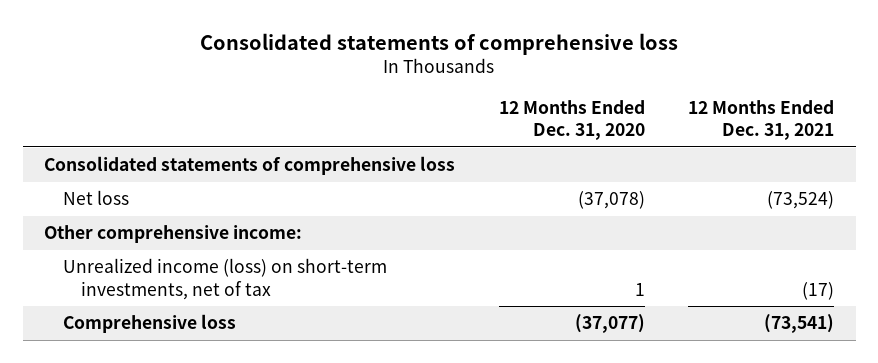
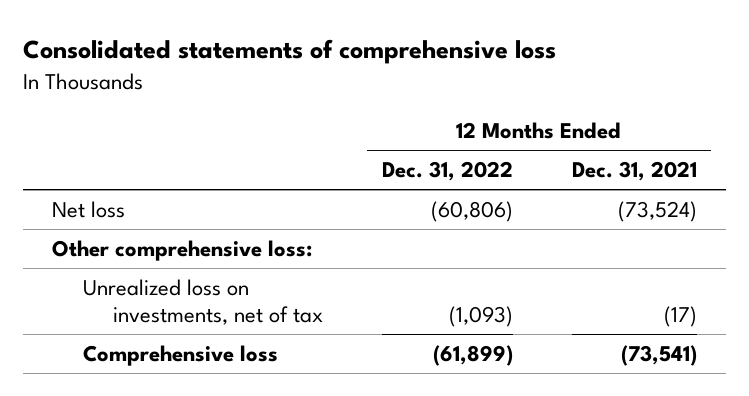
- | 12 Months Ended Dec. 31, 2020 | 12 Months Ended Dec. 31, 2021
+ | 12 Months Ended Dec. 31, 2022 | 12 Months Ended Dec. 31, 2021
- Consolidated statements of comprehensive loss
- Other comprehensive income:
- Unrealized income (loss) on short-term investments, net of tax | 1 | (17)
+ Other comprehensive loss:
+ Unrealized loss on investments, net of tax | (1,093) | (17)

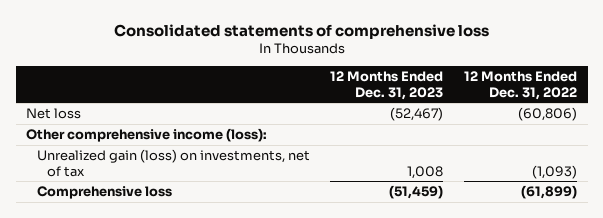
- | 12 Months Ended Dec. 31, 2022 | 12 Months Ended Dec. 31, 2021
+ | 12 Months Ended Dec. 31, 2023 | 12 Months Ended Dec. 31, 2022
- Other comprehensive loss:
- Unrealized loss on investments, net of tax | (1,093) | (17)
+ Other comprehensive income (loss):
+ Unrealized gain (loss) on investments, net of tax | 1,008 | (1,093)

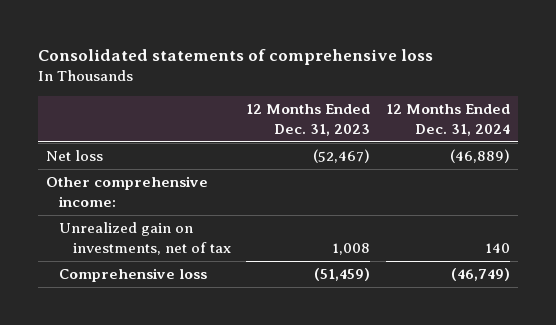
- | 12 Months Ended Dec. 31, 2023 | 12 Months Ended Dec. 31, 2022
+ | 12 Months Ended Dec. 31, 2023 | 12 Months Ended Dec. 31, 2024
- Other comprehensive income (loss):
- Unrealized gain (loss) on investments, net of tax | 1,008 | (1,093)
+ Other comprehensive income:
+ Unrealized gain on investments, net of tax | 1,008 | 140

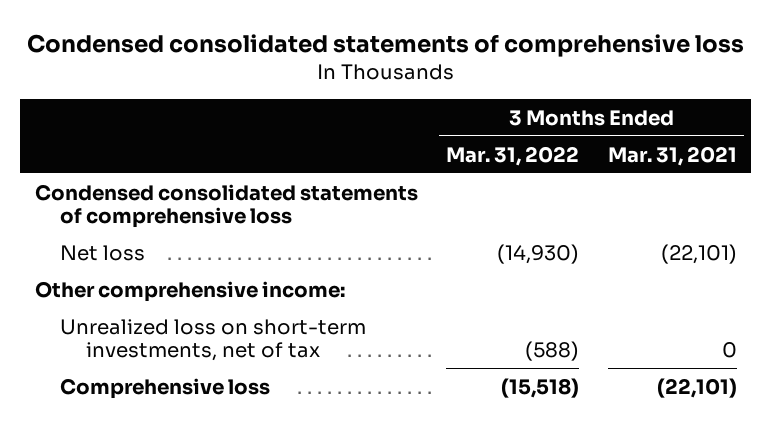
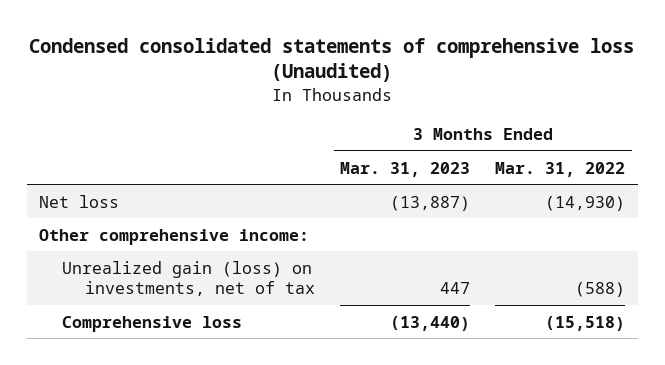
- Condensed consolidated statements of comprehensive loss
+ Condensed consolidated statements of comprehensive loss (Unaudited)
- | 3 Months Ended Mar. 31, 2022 | 3 Months Ended Mar. 31, 2021
+ | 3 Months Ended Mar. 31, 2023 | 3 Months Ended Mar. 31, 2022
- Condensed consolidated statements of comprehensive loss
- Unrealized loss on short-term investments, net of tax | (588) | 0
+ Unrealized gain (loss) on investments, net of tax | 447 | (588)

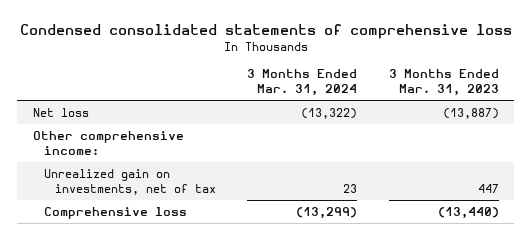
- Condensed consolidated statements of comprehensive loss (Unaudited)
+ Condensed consolidated statements of comprehensive loss
- | 3 Months Ended Mar. 31, 2023 | 3 Months Ended Mar. 31, 2022
+ | 3 Months Ended Mar. 31, 2024 | 3 Months Ended Mar. 31, 2023
- Unrealized gain (loss) on investments, net of tax | 447 | (588)
+ Unrealized gain on investments, net of tax | 23 | 447

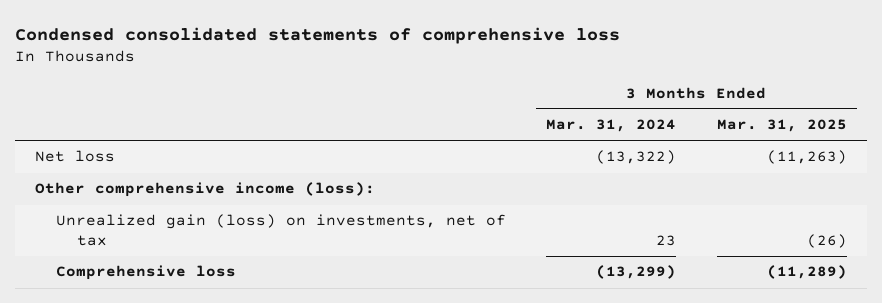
- | 3 Months Ended Mar. 31, 2024 | 3 Months Ended Mar. 31, 2023
+ | 3 Months Ended Mar. 31, 2024 | 3 Months Ended Mar. 31, 2025
- Other comprehensive income:
- Unrealized gain on investments, net of tax | 23 | 447
+ Other comprehensive income (loss):
+ Unrealized gain (loss) on investments, net of tax | 23 | (26)

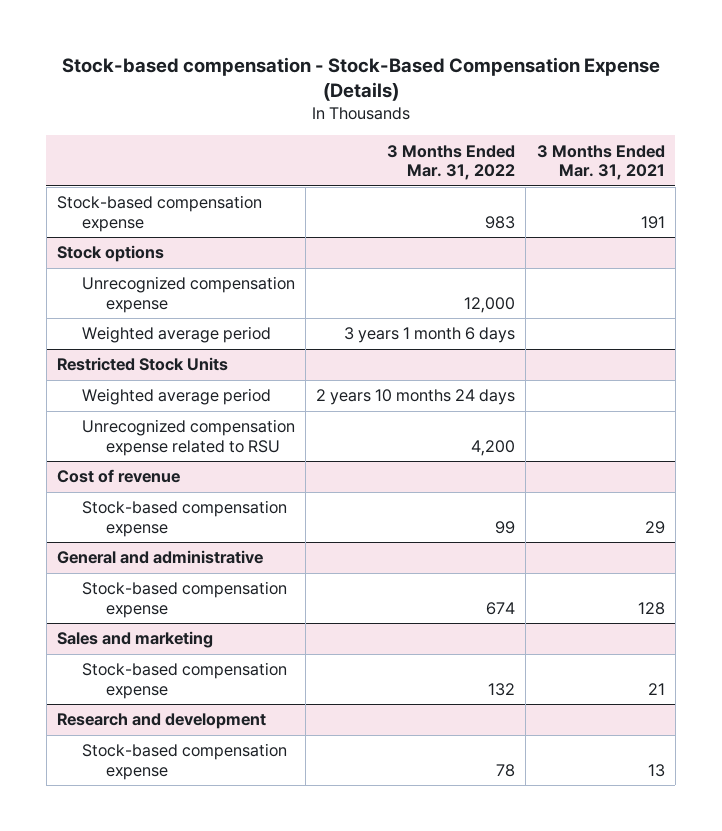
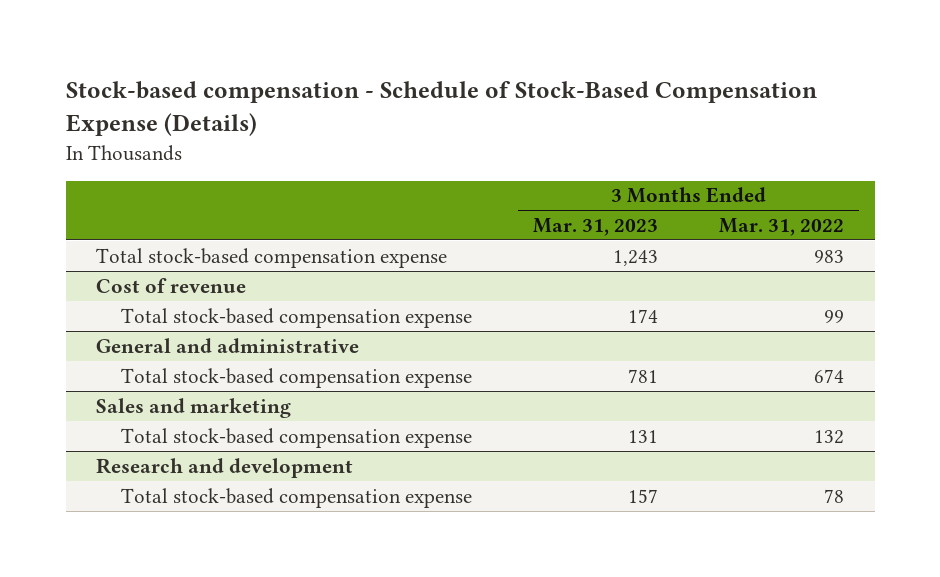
- Stock-based compensation - Stock-Based Compensation Expense (Details)
+ Stock-based compensation - Schedule of Stock-Based Compensation Expense (Details)
- | 3 Months Ended Mar. 31, 2022 | 3 Months Ended Mar. 31, 2021
+ | 3 Months Ended Mar. 31, 2023 | 3 Months Ended Mar. 31, 2022
- Stock-based compensation expense | 983 | 191
- Stock options
- Unrecognized compensation expense | 12,000 |
- Weighted average period | 3 years 1 month 6 days |
- Restricted Stock Units
- Weighted average period | 2 years 10 months 24 days |
- Unrecognized compensation expense related to RSU | 4,200 |
+ Total stock-based compensation expense | 1,243 | 983
@ Cost of revenue
- Stock-based compensation expense | 99 | 29
+ Total stock-based compensation expense | 174 | 99
@ General and administrative
- Stock-based compensation expense | 674 | 128
+ Total stock-based compensation expense | 781 | 674
@ Sales and marketing
- Stock-based compensation expense | 132 | 21
+ Total stock-based compensation expense | 131 | 132
@ Research and development
- Stock-based compensation expense | 78 | 13
+ Total stock-based compensation expense | 157 | 78

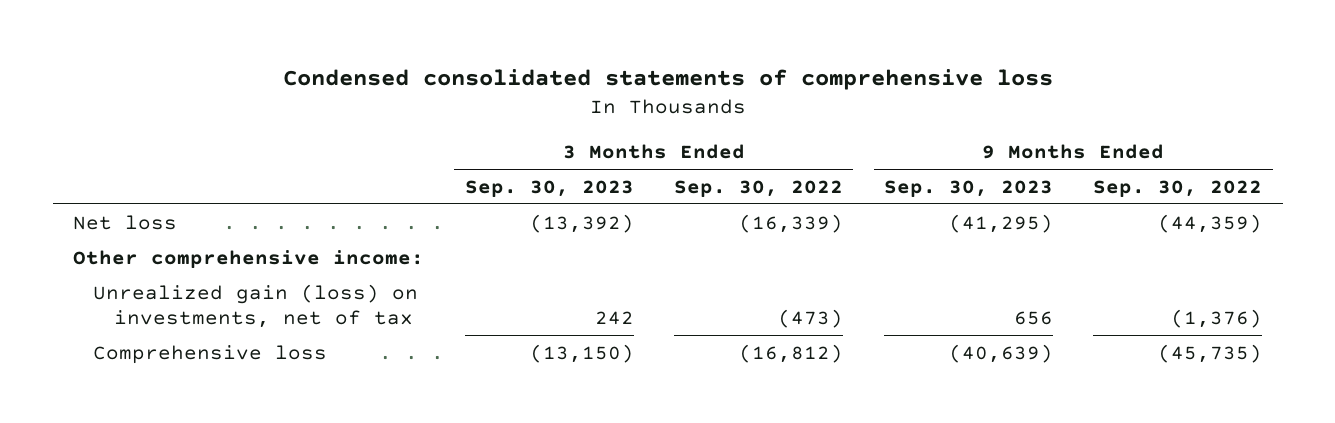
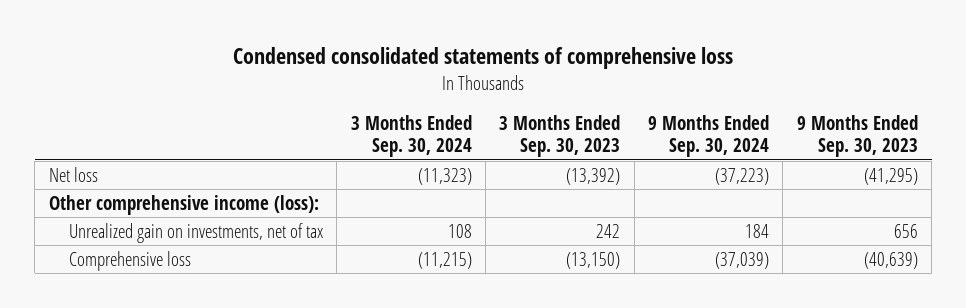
- | 3 Months Ended Sep. 30, 2023 | 3 Months Ended Sep. 30, 2022 | 9 Months Ended Sep. 30, 2023 | 9 Months Ended Sep. 30, 2022
+ | 3 Months Ended Sep. 30, 2024 | 3 Months Ended Sep. 30, 2023 | 9 Months Ended Sep. 30, 2024 | 9 Months Ended Sep. 30, 2023
- Other comprehensive income:
- Unrealized gain (loss) on investments, net of tax | 242 | (473) | 656 | (1,376)
+ Other comprehensive income (loss):
+ Unrealized gain on investments, net of tax | 108 | 242 | 184 | 656

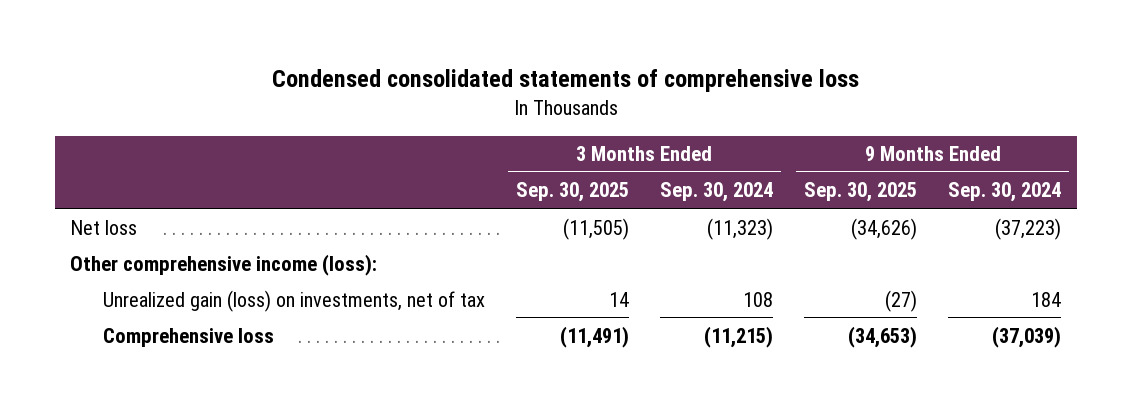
- | 3 Months Ended Sep. 30, 2024 | 3 Months Ended Sep. 30, 2023 | 9 Months Ended Sep. 30, 2024 | 9 Months Ended Sep. 30, 2023
+ | 3 Months Ended Sep. 30, 2025 | 3 Months Ended Sep. 30, 2024 | 9 Months Ended Sep. 30, 2025 | 9 Months Ended Sep. 30, 2024
- Unrealized gain on investments, net of tax | 108 | 242 | 184 | 656
+ Unrealized gain (loss) on investments, net of tax | 14 | 108 | (27) | 184

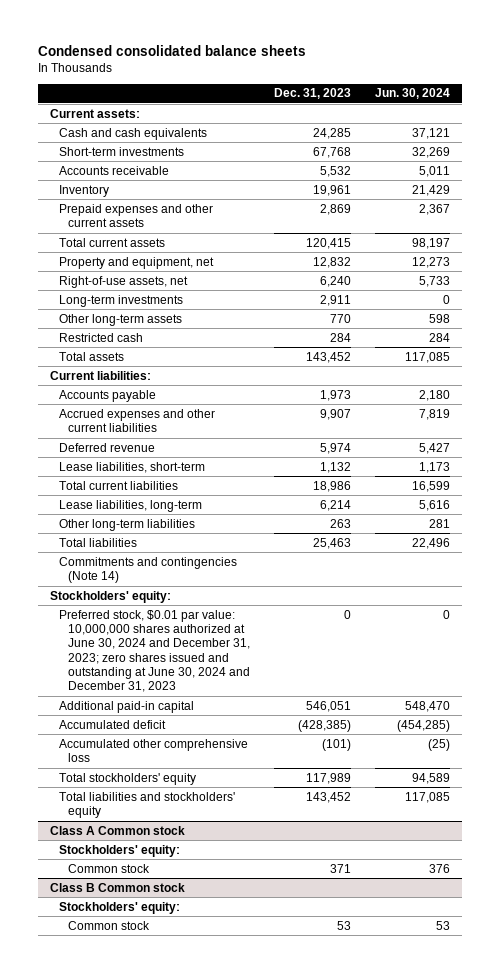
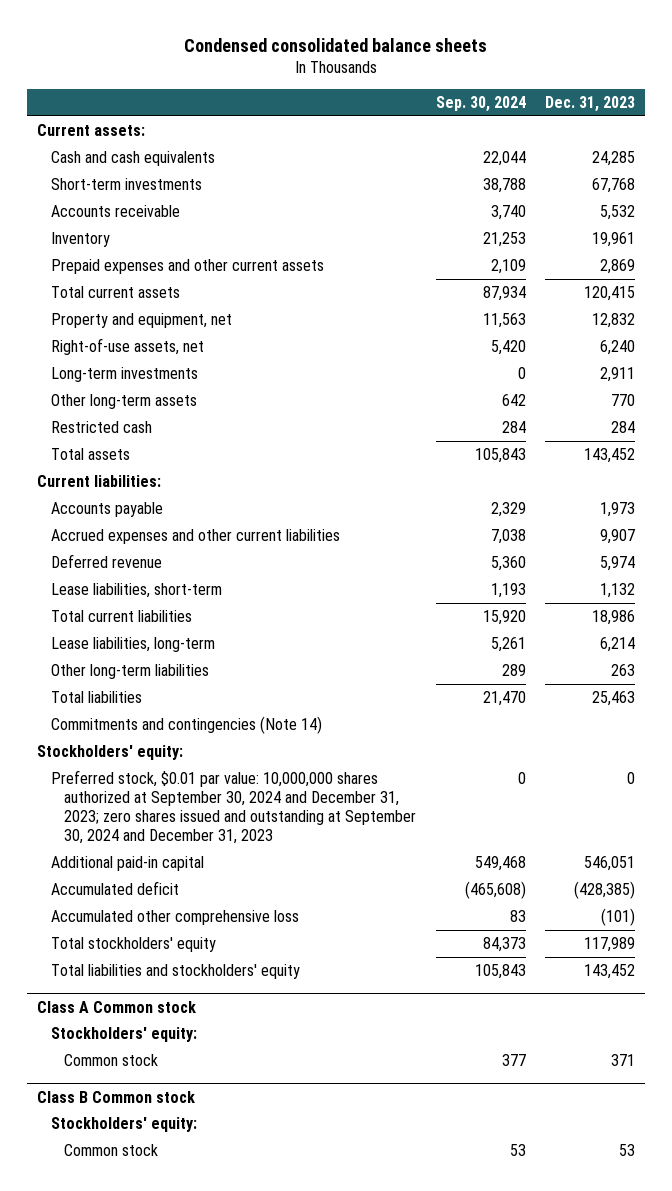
- | Dec. 31, 2023 | Jun. 30, 2024
+ | Sep. 30, 2024 | Dec. 31, 2023
- Preferred stock, $0.01 par value: 10,000,000 shares authorized at June 30, 2024 and December 31, 2023; zero shares issued and outstanding at June 30, 2024 and December 31, 2023 | 0 | 0
+ Preferred stock, $0.01 par value: 10,000,000 shares authorized at September 30, 2024 and December 31, 2023; zero shares issued and outstanding at September 30, 2024 and December 31, 2023 | 0 | 0

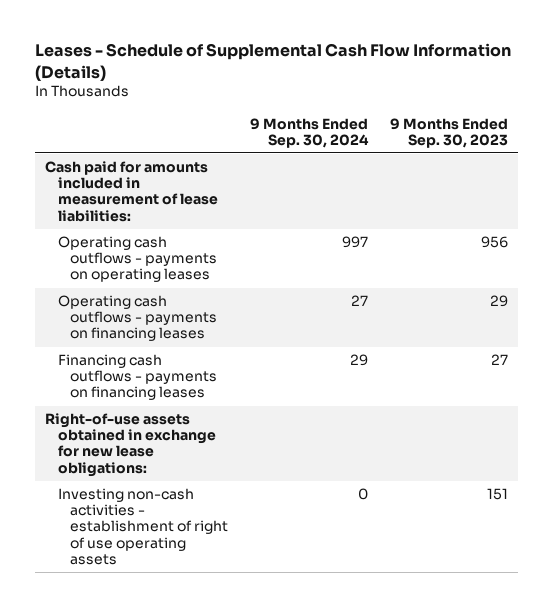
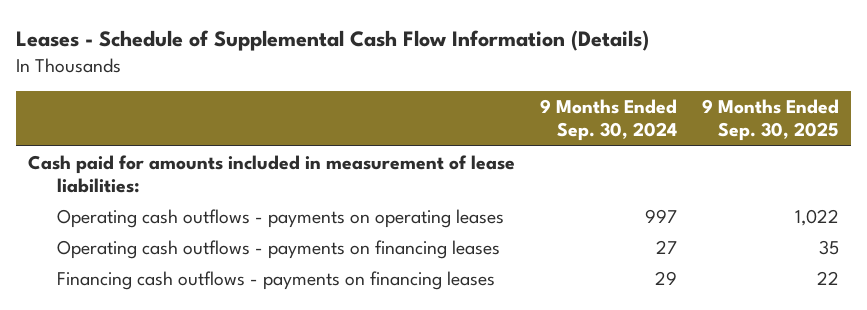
- | 9 Months Ended Sep. 30, 2024 | 9 Months Ended Sep. 30, 2023
+ | 9 Months Ended Sep. 30, 2024 | 9 Months Ended Sep. 30, 2025
- Right-of-use assets obtained in exchange for new lease obligations:
- Investing non-cash activities - establishment of right of use operating assets | 0 | 151

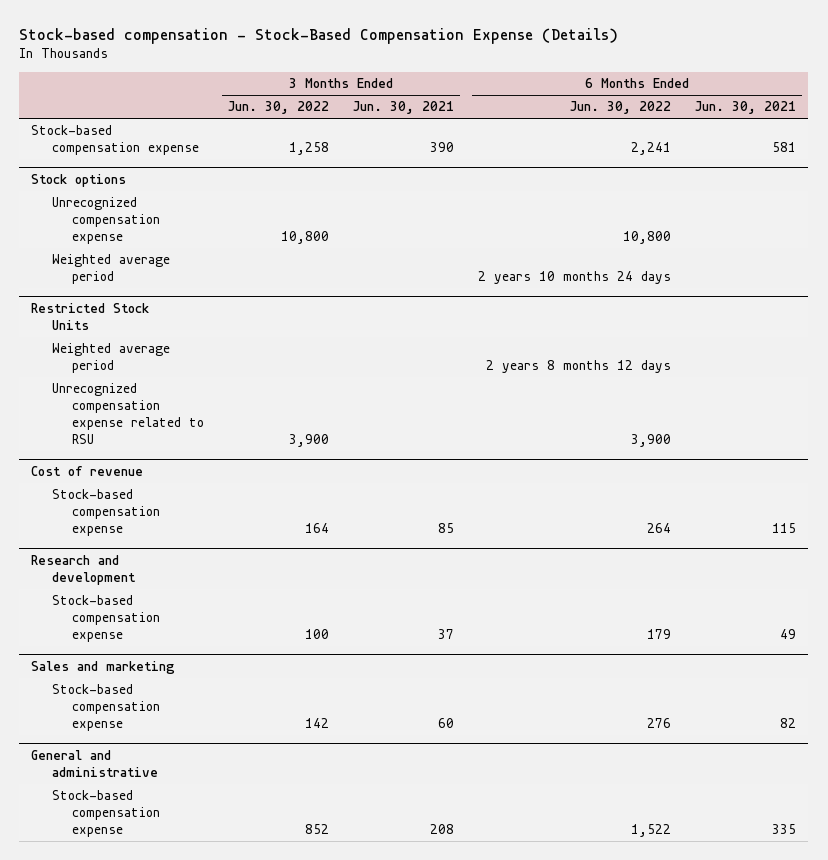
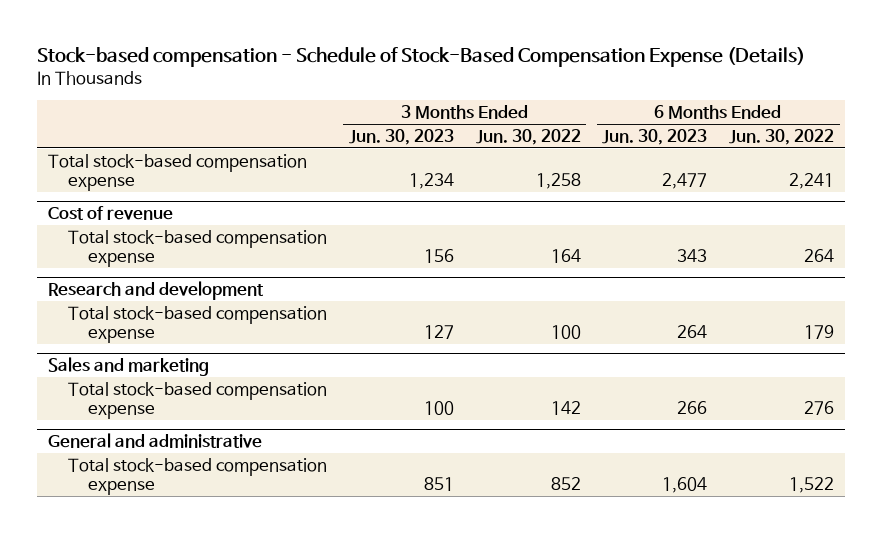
- Stock-based compensation - Stock-Based Compensation Expense (Details)
+ Stock-based compensation - Schedule of Stock-Based Compensation Expense (Details)
- | 3 Months Ended Jun. 30, 2022 | 3 Months Ended Jun. 30, 2021 | 6 Months Ended Jun. 30, 2022 | 6 Months Ended Jun. 30, 2021
+ | 3 Months Ended Jun. 30, 2023 | 3 Months Ended Jun. 30, 2022 | 6 Months Ended Jun. 30, 2023 | 6 Months Ended Jun. 30, 2022
- Stock-based compensation expense | 1,258 | 390 | 2,241 | 581
- Stock options
- Unrecognized compensation expense | 10,800 | | 10,800 |
- Weighted average period | | | 2 years 10 months 24 days |
- Restricted Stock Units
- Weighted average period | | | 2 years 8 months 12 days |
- Unrecognized compensation expense related to RSU | 3,900 | | 3,900 |
+ Total stock-based compensation expense | 1,234 | 1,258 | 2,477 | 2,241
@ Cost of revenue
- Stock-based compensation expense | 164 | 85 | 264 | 115
+ Total stock-based compensation expense | 156 | 164 | 343 | 264
@ Research and development
- Stock-based compensation expense | 100 | 37 | 179 | 49
+ Total stock-based compensation expense | 127 | 100 | 264 | 179
@ Sales and marketing
- Stock-based compensation expense | 142 | 60 | 276 | 82
+ Total stock-based compensation expense | 100 | 142 | 266 | 276
@ General and administrative
- Stock-based compensation expense | 852 | 208 | 1,522 | 335
+ Total stock-based compensation expense | 851 | 852 | 1,604 | 1,522

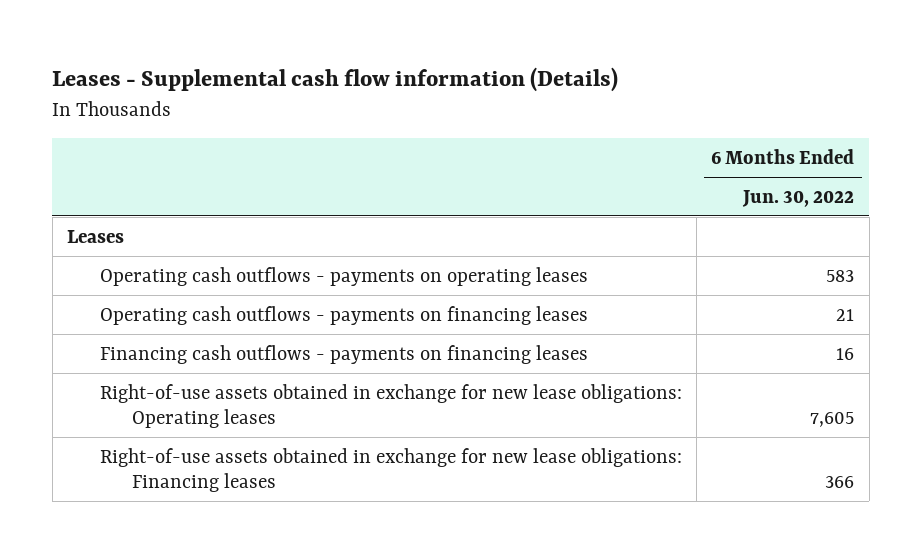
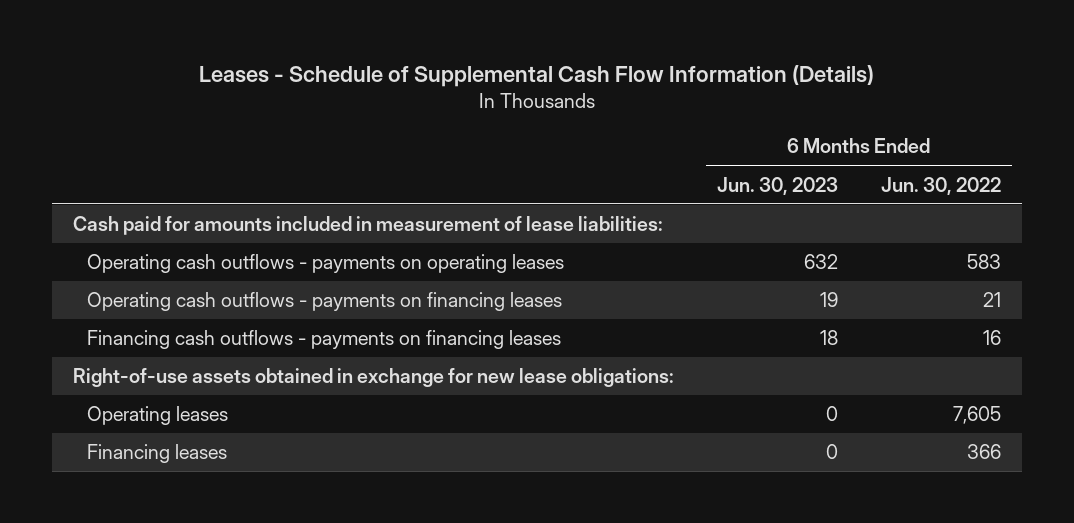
- Leases - Supplemental cash flow information (Details)
+ Leases - Schedule of Supplemental Cash Flow Information (Details)
- | 6 Months Ended Jun. 30, 2022
+ | 6 Months Ended Jun. 30, 2023 | 6 Months Ended Jun. 30, 2022
- Leases
+ Cash paid for amounts included in measurement of lease liabilities:
- Right-of-use assets obtained in exchange for new lease obligations: Operating leases | 7,605
- Right-of-use assets obtained in exchange for new lease obligations: Financing leases | 366
+ Right-of-use assets obtained in exchange for new lease obligations:
+ Operating leases | 0 | 7,605
+ Financing leases | 0 | 366

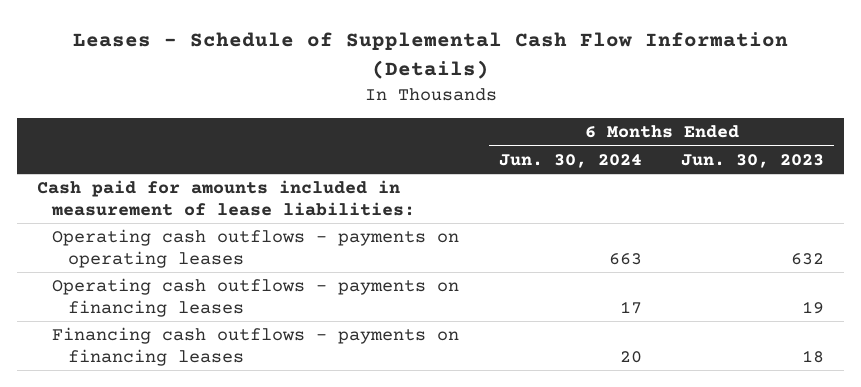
- | 6 Months Ended Jun. 30, 2023 | 6 Months Ended Jun. 30, 2022
+ | 6 Months Ended Jun. 30, 2024 | 6 Months Ended Jun. 30, 2023
- Right-of-use assets obtained in exchange for new lease obligations:
- Operating leases | 0 | 7,605
- Financing leases | 0 | 366

